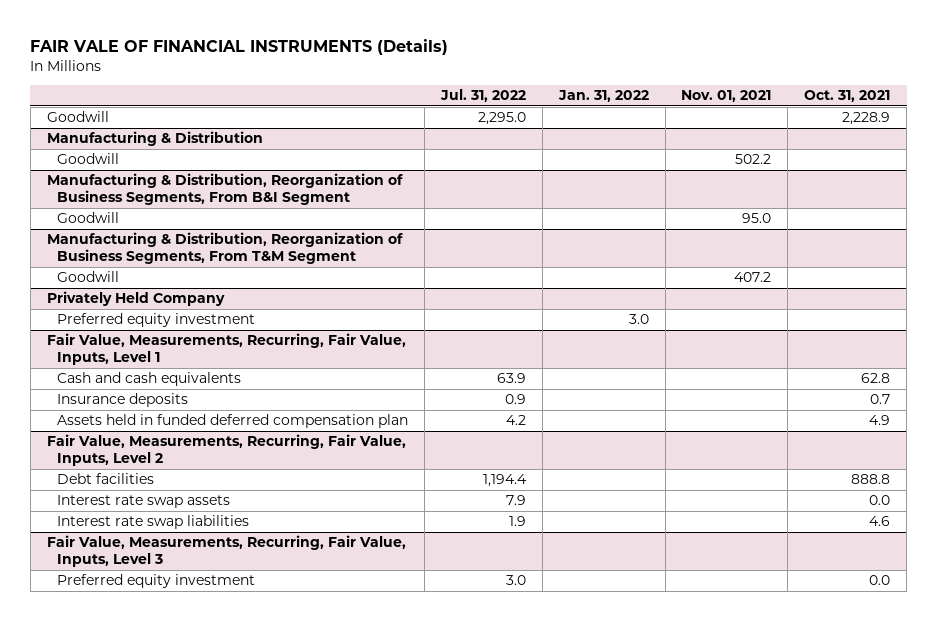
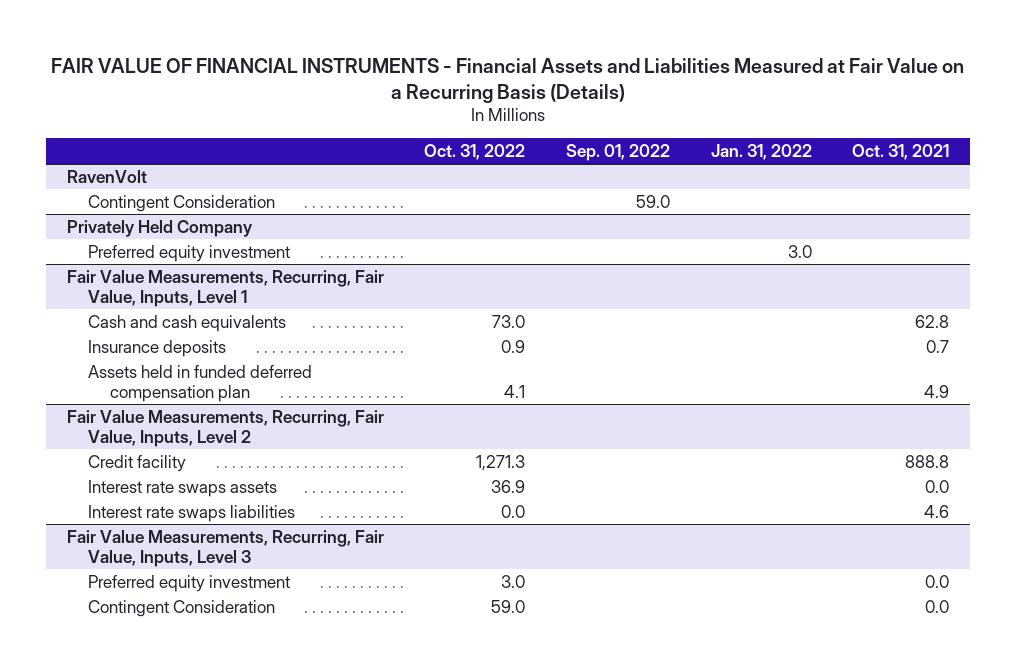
- FAIR VALE OF FINANCIAL INSTRUMENTS (Details)
+ FAIR VALUE OF FINANCIAL INSTRUMENTS - Financial Assets and Liabilities Measured at Fair Value on a Recurring Basis (Details)
- | Jul. 31, 2022 | Jan. 31, 2022 | Nov. 01, 2021 | Oct. 31, 2021
+ | Oct. 31, 2022 | Sep. 01, 2022 | Jan. 31, 2022 | Oct. 31, 2021
- Goodwill | 2,295.0 | | | 2,228.9
- Manufacturing & Distribution
- Goodwill | | | 502.2 |
- Manufacturing & Distribution, Reorganization of Business Segments, From B&I Segment
- Goodwill | | | 95.0 |
- Manufacturing & Distribution, Reorganization of Business Segments, From T&M Segment
- Goodwill | | | 407.2 |
+ RavenVolt
+ Contingent Consideration | | 59.0 | |
- Fair Value, Measurements, Recurring, Fair Value, Inputs, Level 1
+ Fair Value Measurements, Recurring, Fair Value, Inputs, Level 1
- Fair Value, Measurements, Recurring, Fair Value, Inputs, Level 2
- Debt facilities | 1,194.4 | | | 888.8
- Interest rate swap assets | 7.9 | | | 0.0
- Interest rate swap liabilities | 1.9 | | | 4.6
- Fair Value, Measurements, Recurring, Fair Value, Inputs, Level 3
+ Fair Value Measurements, Recurring, Fair Value, Inputs, Level 2
+ Credit facility | 1,271.3 | | | 888.8
+ Interest rate swaps assets | 36.9 | | | 0.0
+ Interest rate swaps liabilities | 0.0 | | | 4.6
+ Fair Value Measurements, Recurring, Fair Value, Inputs, Level 3
+ Contingent Consideration | 59.0 | | | 0.0

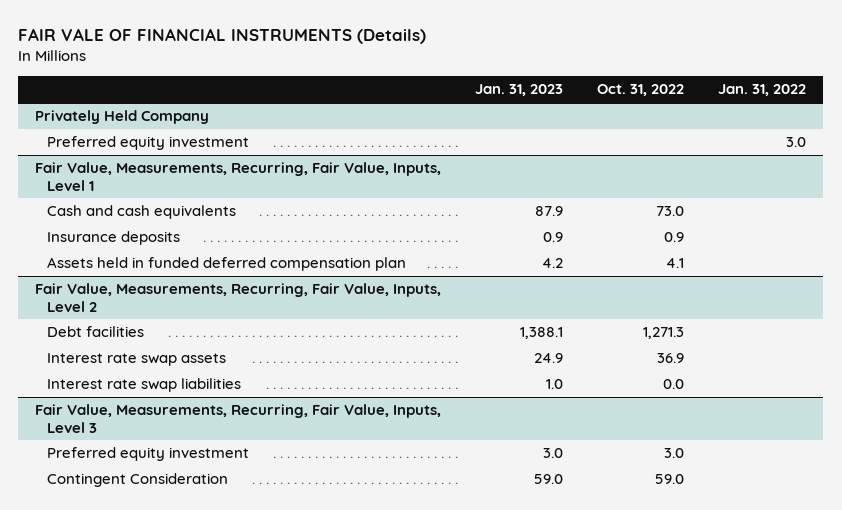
- FAIR VALUE OF FINANCIAL INSTRUMENTS - Financial Assets and Liabilities Measured at Fair Value on a Recurring Basis (Details)
+ FAIR VALE OF FINANCIAL INSTRUMENTS (Details)
- | Oct. 31, 2022 | Sep. 01, 2022 | Jan. 31, 2022 | Oct. 31, 2021
+ | Jan. 31, 2023 | Oct. 31, 2022 | Jan. 31, 2022
- RavenVolt
- Contingent Consideration | | 59.0 | |
- Fair Value Measurements, Recurring, Fair Value, Inputs, Level 1
+ Fair Value, Measurements, Recurring, Fair Value, Inputs, Level 1
- Fair Value Measurements, Recurring, Fair Value, Inputs, Level 2
- Credit facility | 1,271.3 | | | 888.8
- Interest rate swaps assets | 36.9 | | | 0.0
- Interest rate swaps liabilities | 0.0 | | | 4.6
- Fair Value Measurements, Recurring, Fair Value, Inputs, Level 3
+ Fair Value, Measurements, Recurring, Fair Value, Inputs, Level 2
+ Debt facilities | 1,388.1 | 1,271.3 |
+ Interest rate swap assets | 24.9 | 36.9 |
+ Interest rate swap liabilities | 1.0 | 0.0 |
+ Fair Value, Measurements, Recurring, Fair Value, Inputs, Level 3

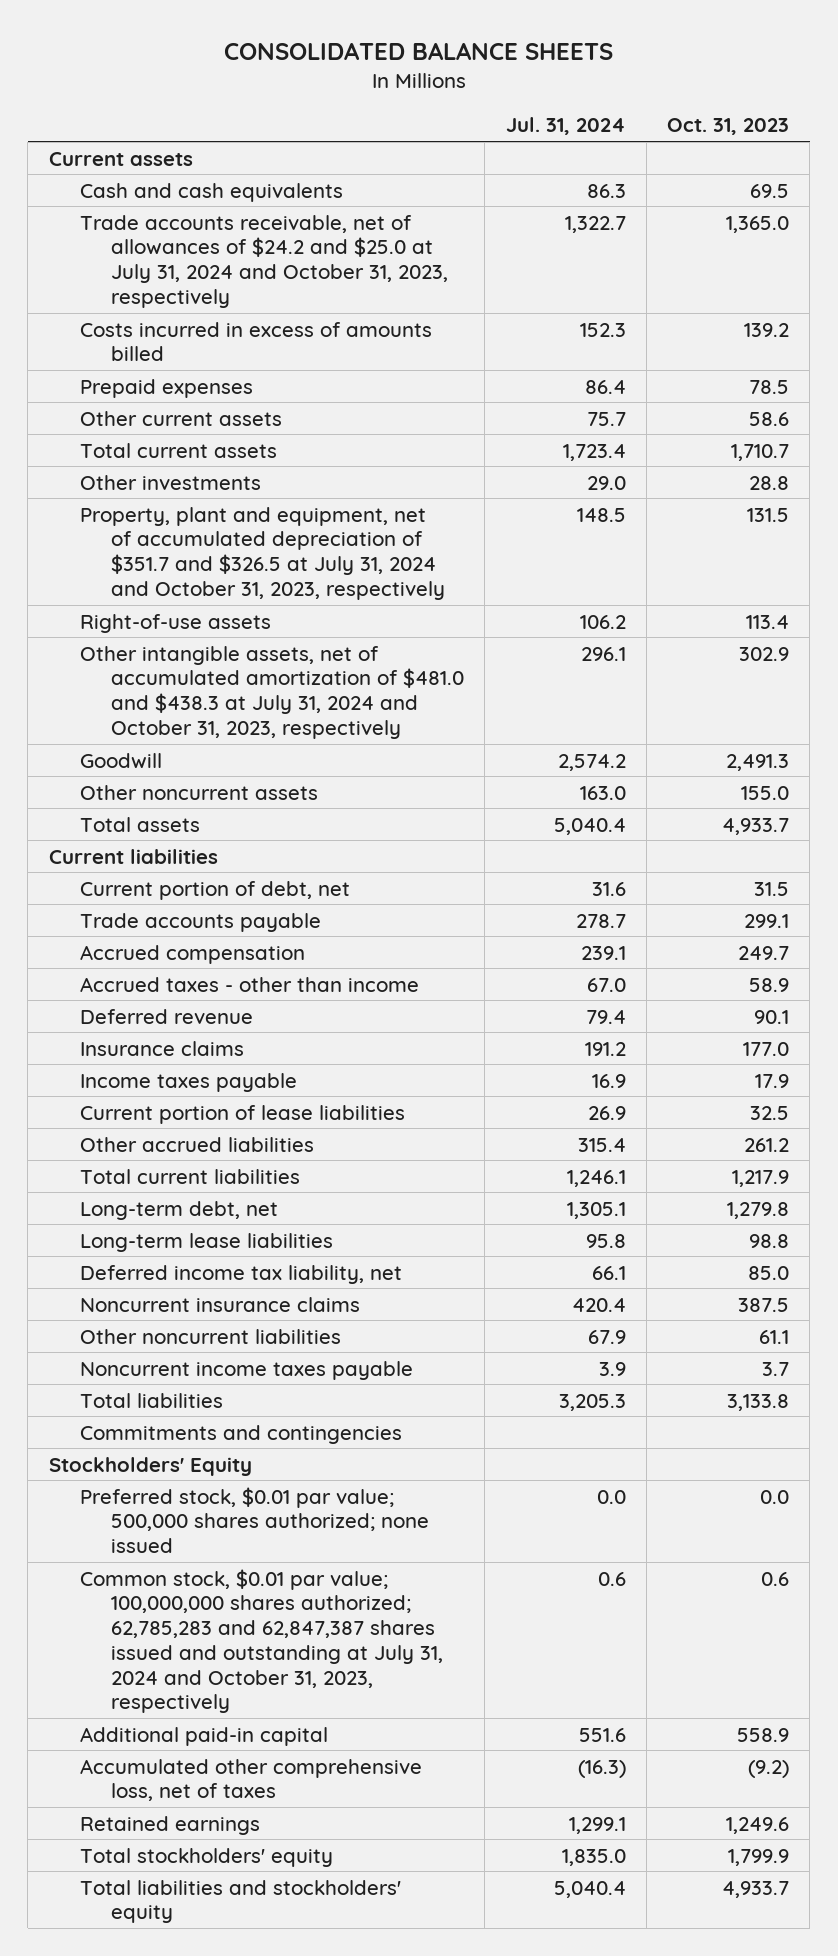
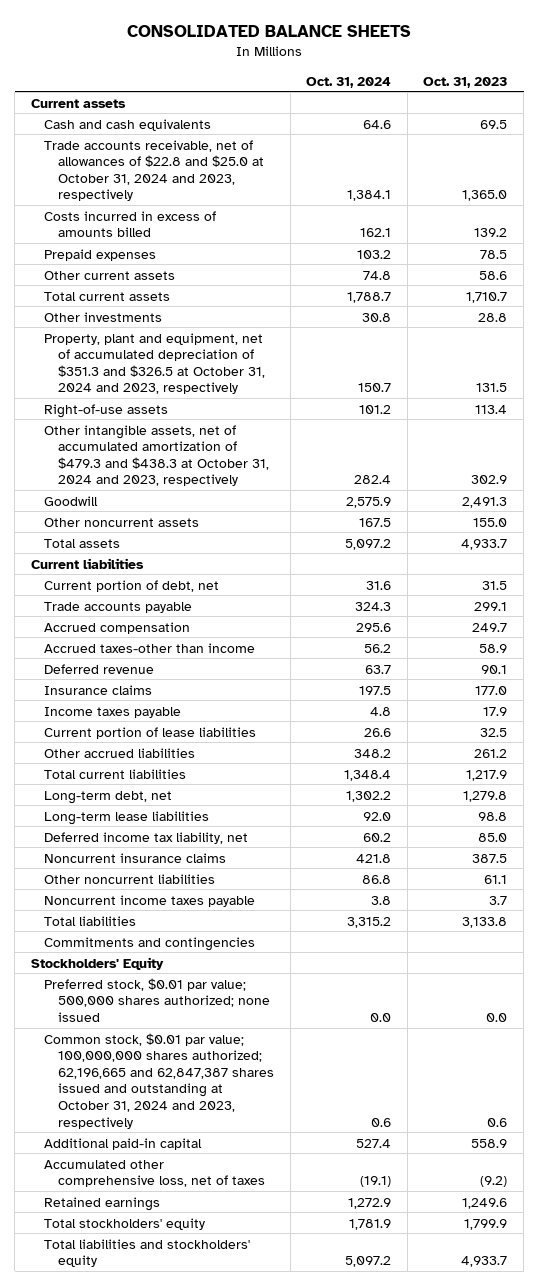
- | Jul. 31, 2024 | Oct. 31, 2023
+ | Oct. 31, 2024 | Oct. 31, 2023
- Trade accounts receivable, net of allowances of $24.2 and $25.0 at July 31, 2024 and October 31, 2023, respectively | 1,322.7 | 1,365.0
+ Trade accounts receivable, net of allowances of $22.8 and $25.0 at October 31, 2024 and 2023, respectively | 1,384.1 | 1,365.0
- Property, plant and equipment, net of accumulated depreciation of $351.7 and $326.5 at July 31, 2024 and October 31, 2023, respectively | 148.5 | 131.5
+ Property, plant and equipment, net of accumulated depreciation of $351.3 and $326.5 at October 31, 2024 and 2023, respectively | 150.7 | 131.5
- Other intangible assets, net of accumulated amortization of $481.0 and $438.3 at July 31, 2024 and October 31, 2023, respectively | 296.1 | 302.9
+ Other intangible assets, net of accumulated amortization of $479.3 and $438.3 at October 31, 2024 and 2023, respectively | 282.4 | 302.9
- Accrued taxes - other than income | 67.0 | 58.9
+ Accrued taxes-other than income | 56.2 | 58.9
- Common stock, $0.01 par value; 100,000,000 shares authorized; 62,785,283 and 62,847,387 shares issued and outstanding at July 31, 2024 and October 31, 2023, respectively | 0.6 | 0.6
+ Common stock, $0.01 par value; 100,000,000 shares authorized; 62,196,665 and 62,847,387 shares issued and outstanding at October 31, 2024 and 2023, respectively | 0.6 | 0.6

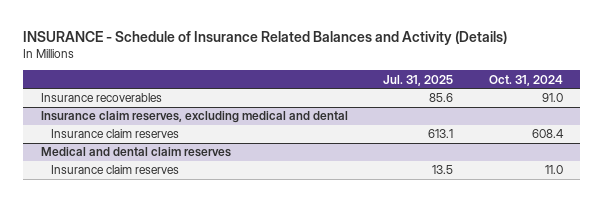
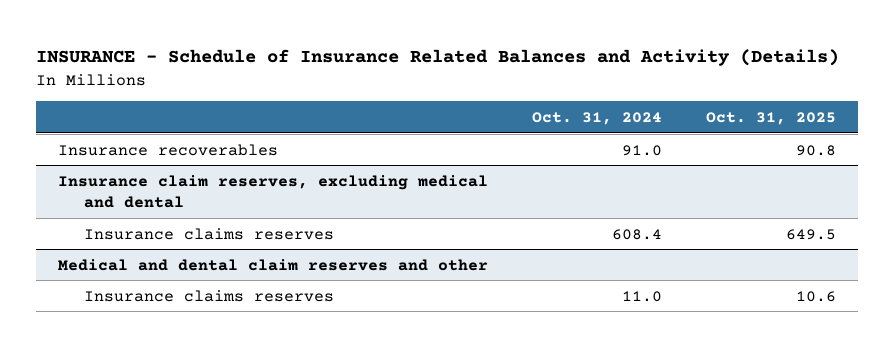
- | Jul. 31, 2025 | Oct. 31, 2024
+ | Oct. 31, 2024 | Oct. 31, 2025
@ Insurance claim reserves, excluding medical and dental
- Insurance claim reserves | 613.1 | 608.4
- Medical and dental claim reserves
- Insurance claim reserves | 13.5 | 11.0
@ Insurance claim reserves, excluding medical and dental
+ Insurance claims reserves | 608.4 | 649.5
+ Medical and dental claim reserves and other
+ Insurance claims reserves | 11.0 | 10.6

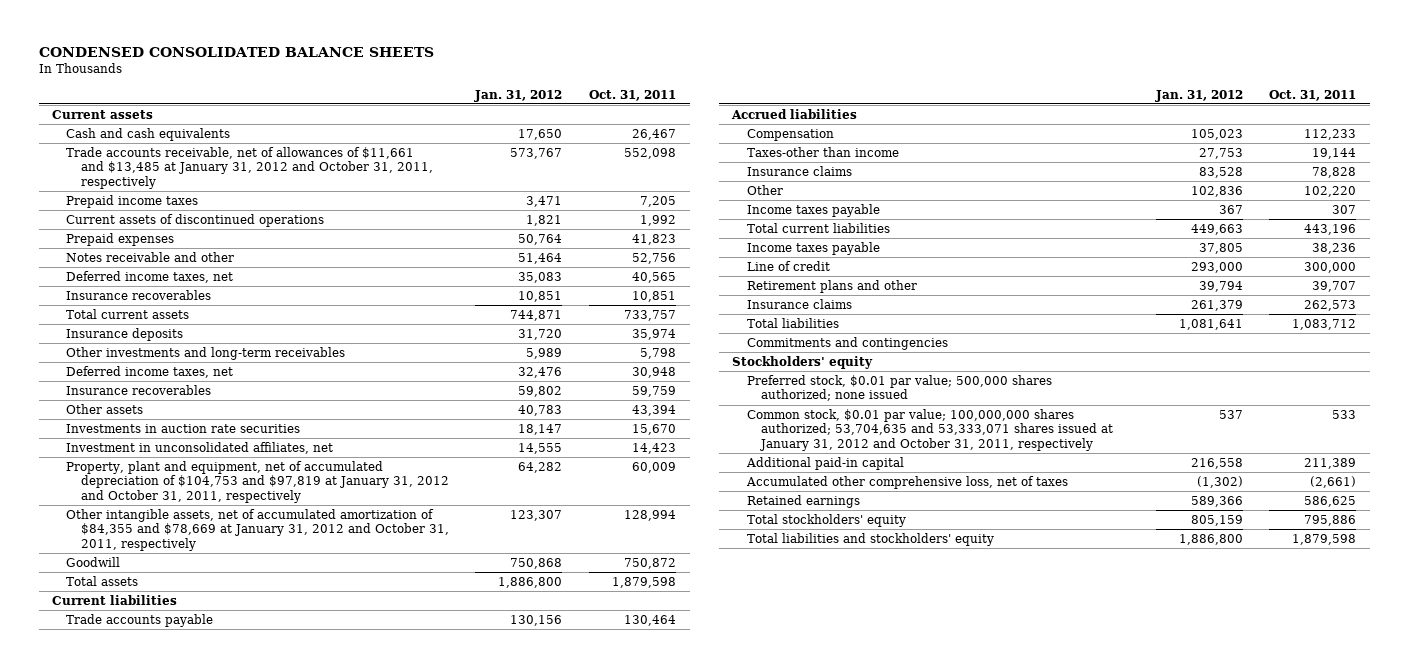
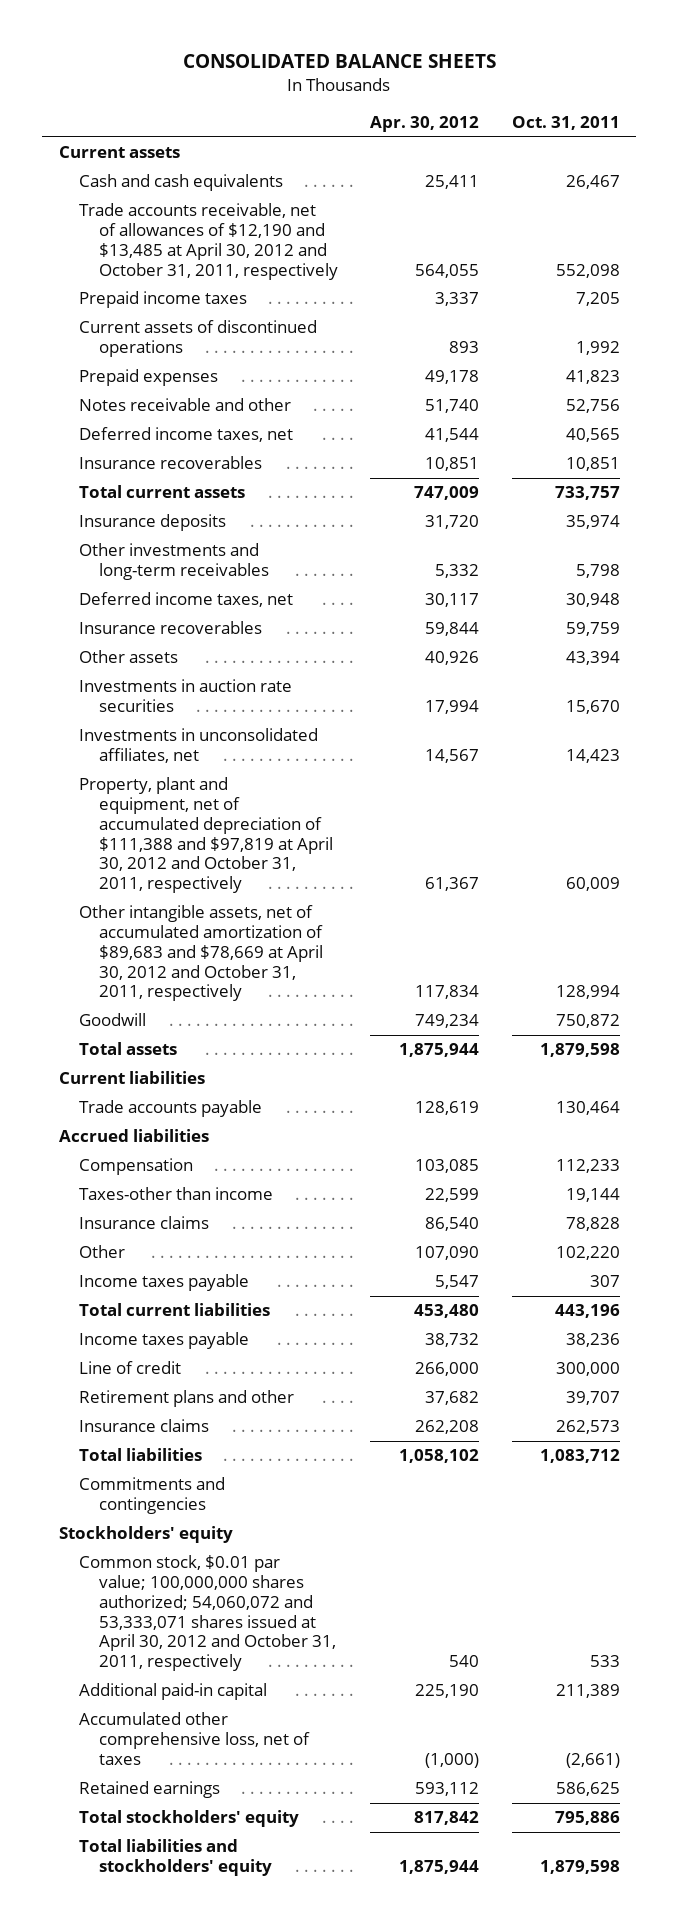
- CONDENSED CONSOLIDATED BALANCE SHEETS
+ CONSOLIDATED BALANCE SHEETS
- | Jan. 31, 2012 | Oct. 31, 2011
+ | Apr. 30, 2012 | Oct. 31, 2011
- Trade accounts receivable, net of allowances of $11,661 and $13,485 at January 31, 2012 and October 31, 2011, respectively | 573,767 | 552,098
+ Trade accounts receivable, net of allowances of $12,190 and $13,485 at April 30, 2012 and October 31, 2011, respectively | 564,055 | 552,098
- Investment in unconsolidated affiliates, net | 14,555 | 14,423
- Property, plant and equipment, net of accumulated depreciation of $104,753 and $97,819 at January 31, 2012 and October 31, 2011, respectively | 64,282 | 60,009
- Other intangible assets, net of accumulated amortization of $84,355 and $78,669 at January 31, 2012 and October 31, 2011, respectively | 123,307 | 128,994
+ Investments in unconsolidated affiliates, net | 14,567 | 14,423
+ Property, plant and equipment, net of accumulated depreciation of $111,388 and $97,819 at April 30, 2012 and October 31, 2011, respectively | 61,367 | 60,009
+ Other intangible assets, net of accumulated amortization of $89,683 and $78,669 at April 30, 2012 and October 31, 2011, respectively | 117,834 | 128,994
- Preferred stock, $0.01 par value; 500,000 shares authorized; none issued
- Common stock, $0.01 par value; 100,000,000 shares authorized; 53,704,635 and 53,333,071 shares issued at January 31, 2012 and October 31, 2011, respectively | 537 | 533
+ Common stock, $0.01 par value; 100,000,000 shares authorized; 54,060,072 and 53,333,071 shares issued at April 30, 2012 and October 31, 2011, respectively | 540 | 533

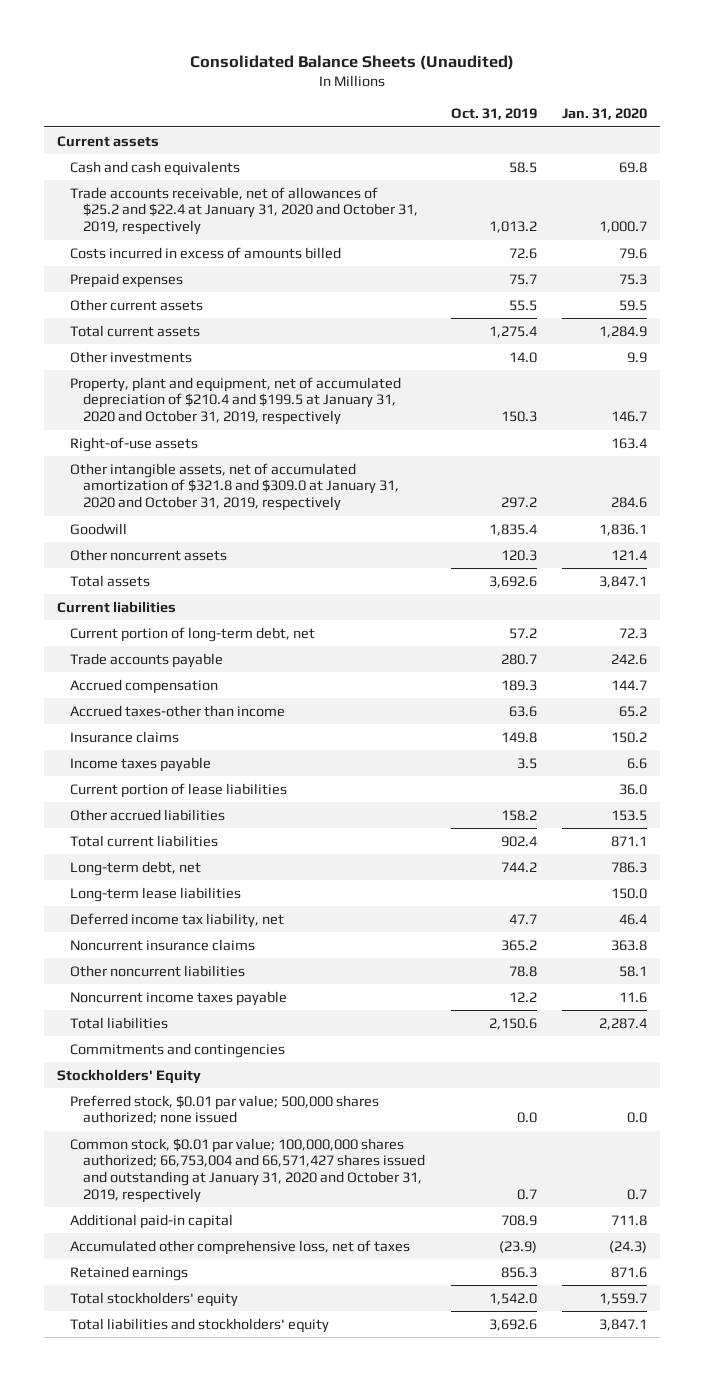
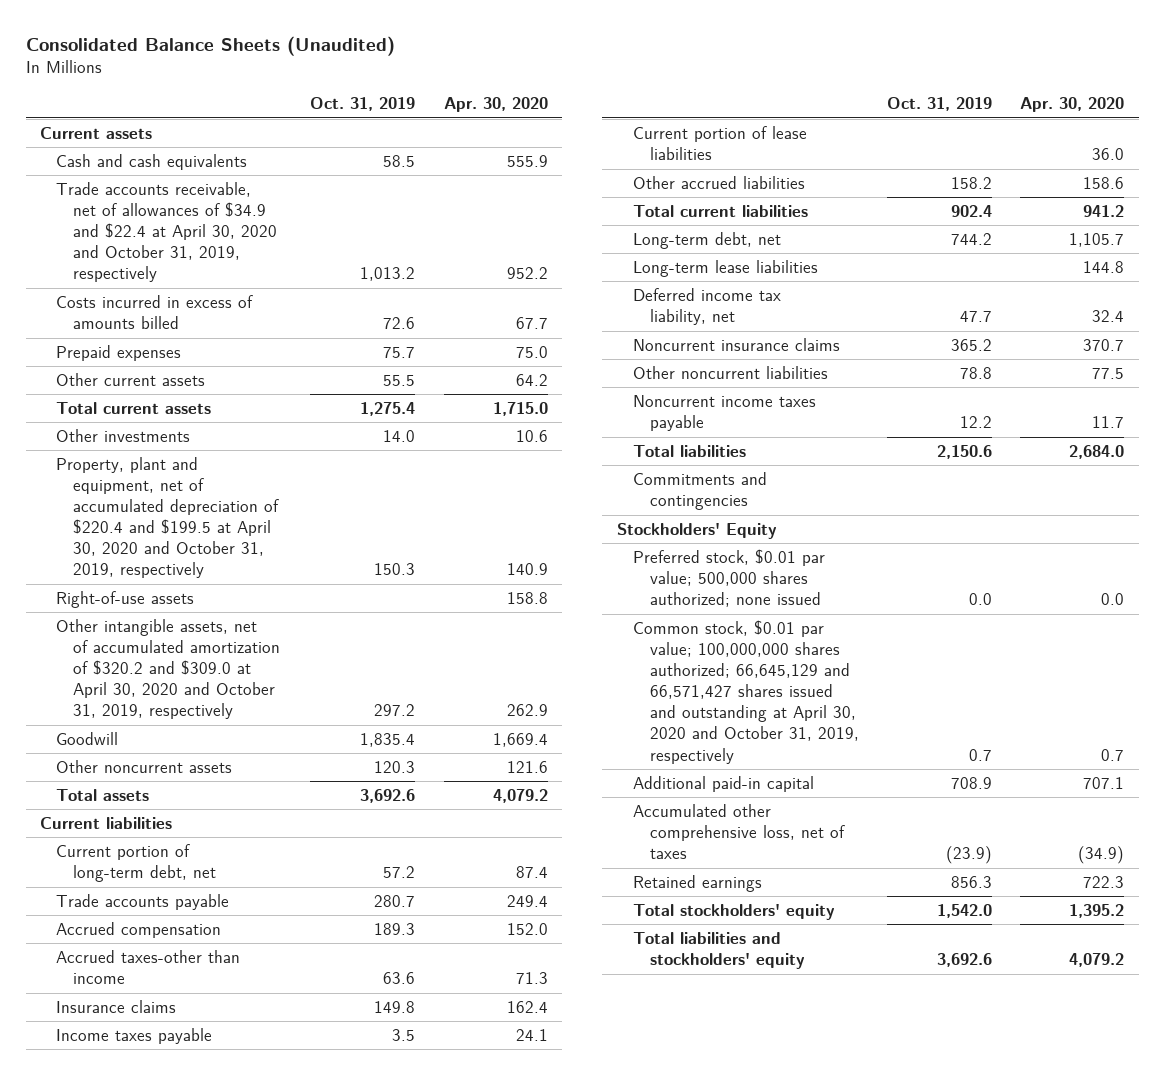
- | Oct. 31, 2019 | Jan. 31, 2020
+ | Oct. 31, 2019 | Apr. 30, 2020
- Trade accounts receivable, net of allowances of $25.2 and $22.4 at January 31, 2020 and October 31, 2019, respectively | 1,013.2 | 1,000.7
+ Trade accounts receivable, net of allowances of $34.9 and $22.4 at April 30, 2020 and October 31, 2019, respectively | 1,013.2 | 952.2
- Property, plant and equipment, net of accumulated depreciation of $210.4 and $199.5 at January 31, 2020 and October 31, 2019, respectively | 150.3 | 146.7
+ Property, plant and equipment, net of accumulated depreciation of $220.4 and $199.5 at April 30, 2020 and October 31, 2019, respectively | 150.3 | 140.9
- Other intangible assets, net of accumulated amortization of $321.8 and $309.0 at January 31, 2020 and October 31, 2019, respectively | 297.2 | 284.6
+ Other intangible assets, net of accumulated amortization of $320.2 and $309.0 at April 30, 2020 and October 31, 2019, respectively | 297.2 | 262.9
- Common stock, $0.01 par value; 100,000,000 shares authorized; 66,753,004 and 66,571,427 shares issued and outstanding at January 31, 2020 and October 31, 2019, respectively | 0.7 | 0.7
+ Common stock, $0.01 par value; 100,000,000 shares authorized; 66,645,129 and 66,571,427 shares issued and outstanding at April 30, 2020 and October 31, 2019, respectively | 0.7 | 0.7

